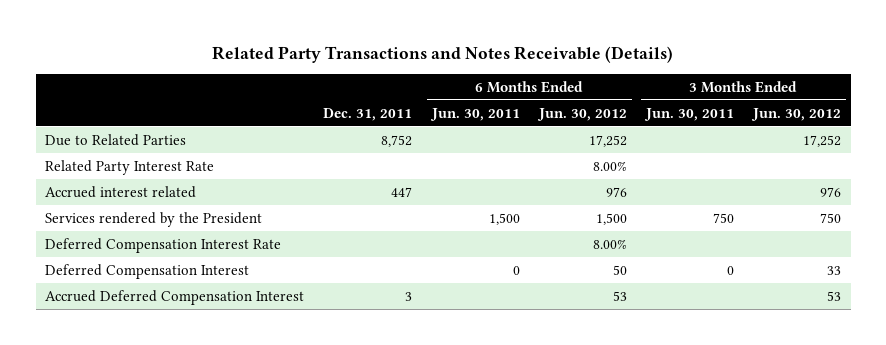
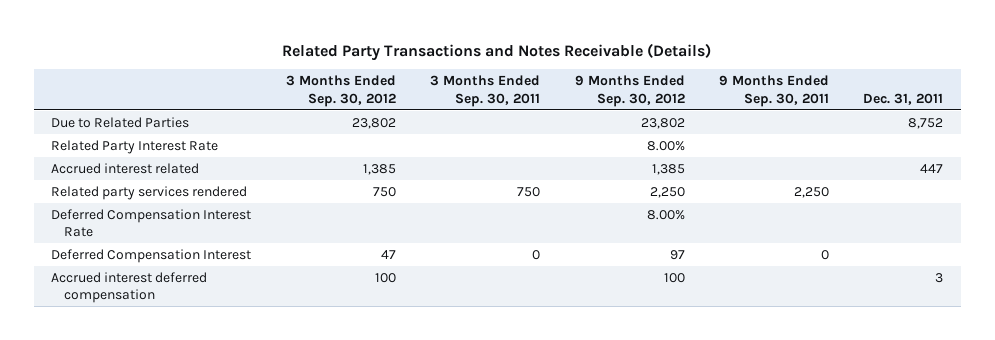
- | Dec. 31, 2011 | 6 Months Ended Jun. 30, 2011 | 6 Months Ended Jun. 30, 2012 | 3 Months Ended Jun. 30, 2011 | 3 Months Ended Jun. 30, 2012
+ | 3 Months Ended Sep. 30, 2012 | 3 Months Ended Sep. 30, 2011 | 9 Months Ended Sep. 30, 2012 | 9 Months Ended Sep. 30, 2011 | Dec. 31, 2011
- Services rendered by the President | | 1,500 | 1,500 | 750 | 750
+ Related party services rendered | 750 | 750 | 2,250 | 2,250 |
- Accrued Deferred Compensation Interest | 3 | | 53 | | 53
+ Accrued interest deferred compensation | 100 | | 100 | | 3

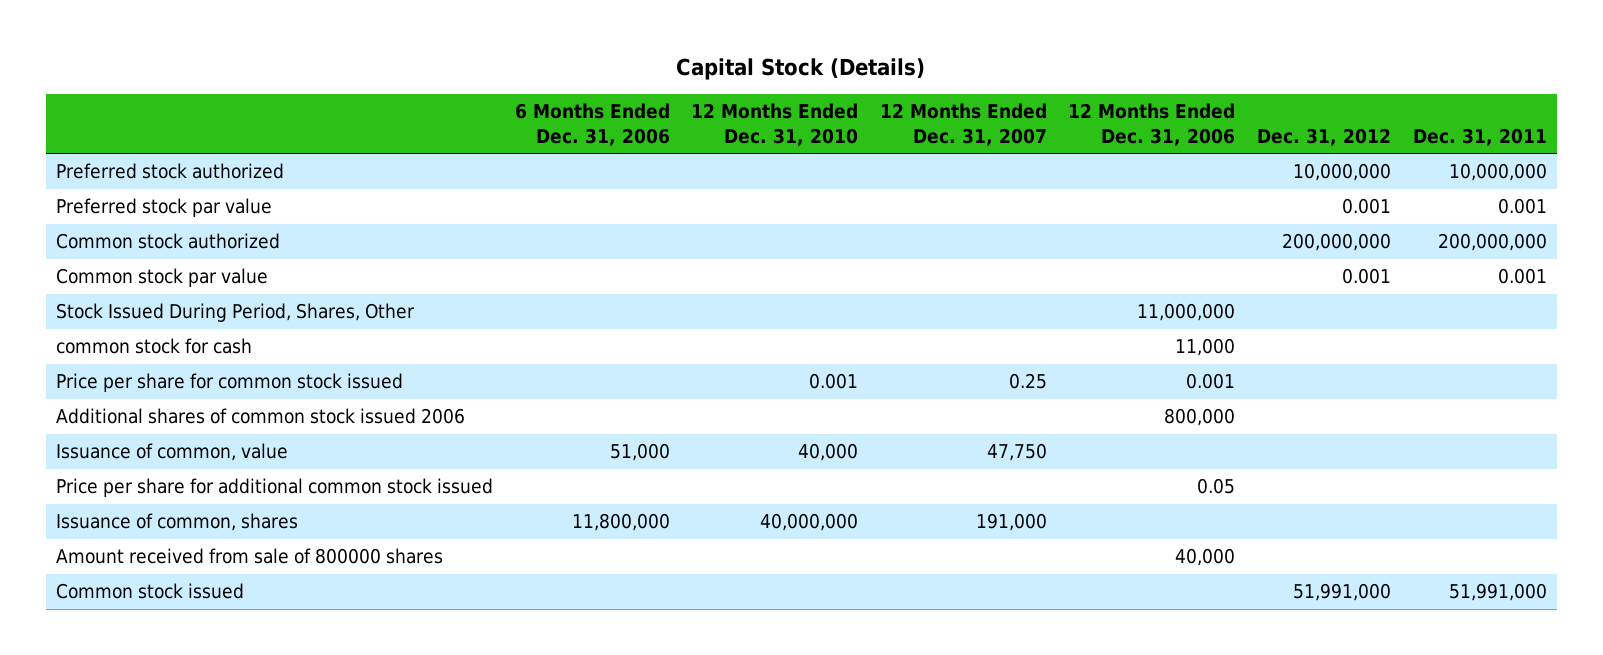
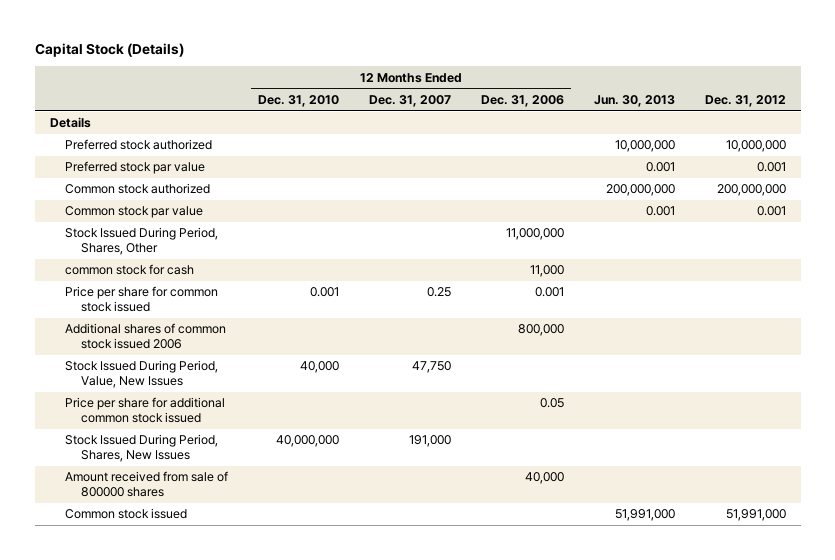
- | 6 Months Ended Dec. 31, 2006 | 12 Months Ended Dec. 31, 2010 | 12 Months Ended Dec. 31, 2007 | 12 Months Ended Dec. 31, 2006 | Dec. 31, 2012 | Dec. 31, 2011
+ | 12 Months Ended Dec. 31, 2010 | 12 Months Ended Dec. 31, 2007 | 12 Months Ended Dec. 31, 2006 | Jun. 30, 2013 | Dec. 31, 2012
+ Details
- Issuance of common, value | 51,000 | 40,000 | 47,750 | | |
+ Stock Issued During Period, Value, New Issues | 40,000 | 47,750 | | |
- Issuance of common, shares | 11,800,000 | 40,000,000 | 191,000 | | |
+ Stock Issued During Period, Shares, New Issues | 40,000,000 | 191,000 | | |

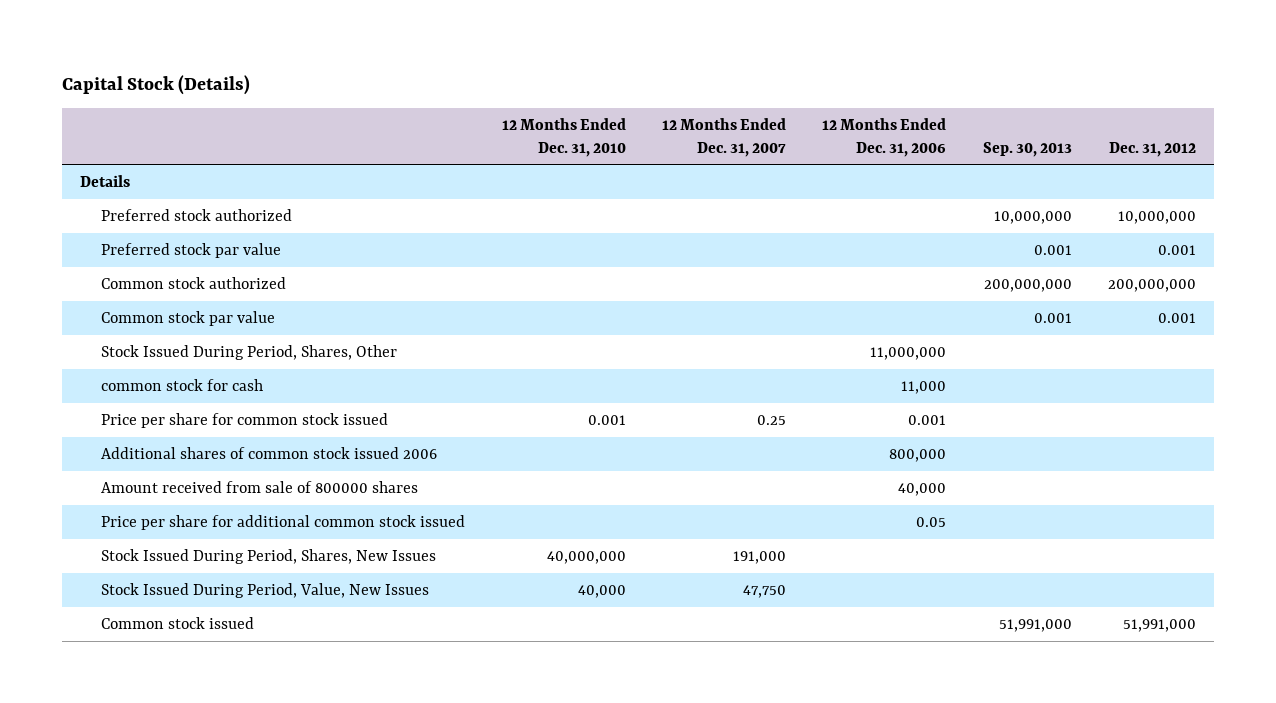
- | 12 Months Ended Dec. 31, 2010 | 12 Months Ended Dec. 31, 2007 | 12 Months Ended Dec. 31, 2006 | Jun. 30, 2013 | Dec. 31, 2012
+ | 12 Months Ended Dec. 31, 2010 | 12 Months Ended Dec. 31, 2007 | 12 Months Ended Dec. 31, 2006 | Sep. 30, 2013 | Dec. 31, 2012
moved up: Amount received from sale of 800000 shares | | | 40,000 | |
moved down: Stock Issued During Period, Value, New Issues | 40,000 | 47,750 | | |

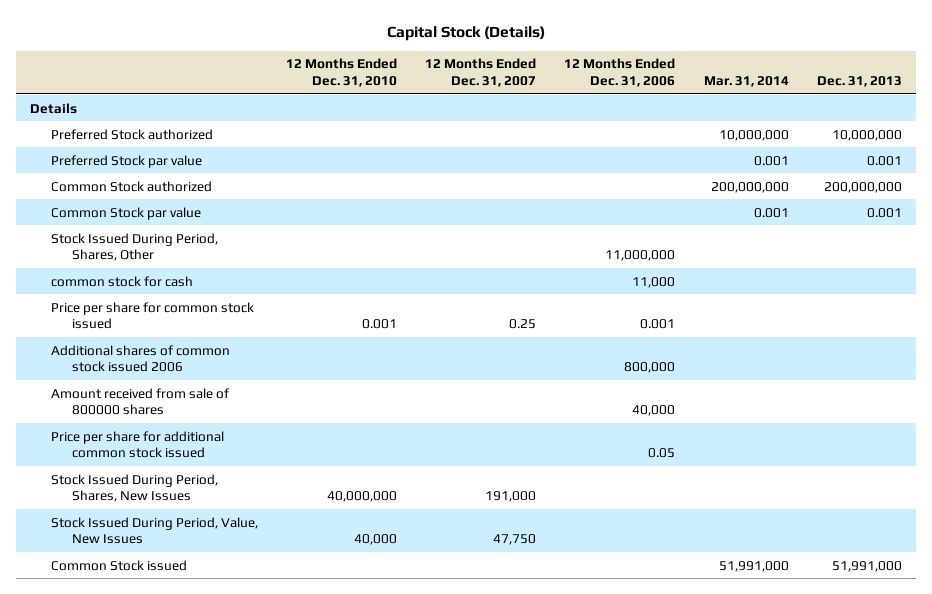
- | 12 Months Ended Dec. 31, 2010 | 12 Months Ended Dec. 31, 2007 | 12 Months Ended Dec. 31, 2006 | Sep. 30, 2013 | Dec. 31, 2012
+ | 12 Months Ended Dec. 31, 2010 | 12 Months Ended Dec. 31, 2007 | 12 Months Ended Dec. 31, 2006 | Mar. 31, 2014 | Dec. 31, 2013
- Preferred stock authorized | | | | 10,000,000 | 10,000,000
- Preferred stock par value | | | | 0.001 | 0.001
- Common stock authorized | | | | 200,000,000 | 200,000,000
- Common stock par value | | | | 0.001 | 0.001
+ Preferred Stock authorized | | | | 10,000,000 | 10,000,000
+ Preferred Stock par value | | | | 0.001 | 0.001
+ Common Stock authorized | | | | 200,000,000 | 200,000,000
+ Common Stock par value | | | | 0.001 | 0.001
- Common stock issued | | | | 51,991,000 | 51,991,000
+ Common Stock issued | | | | 51,991,000 | 51,991,000

